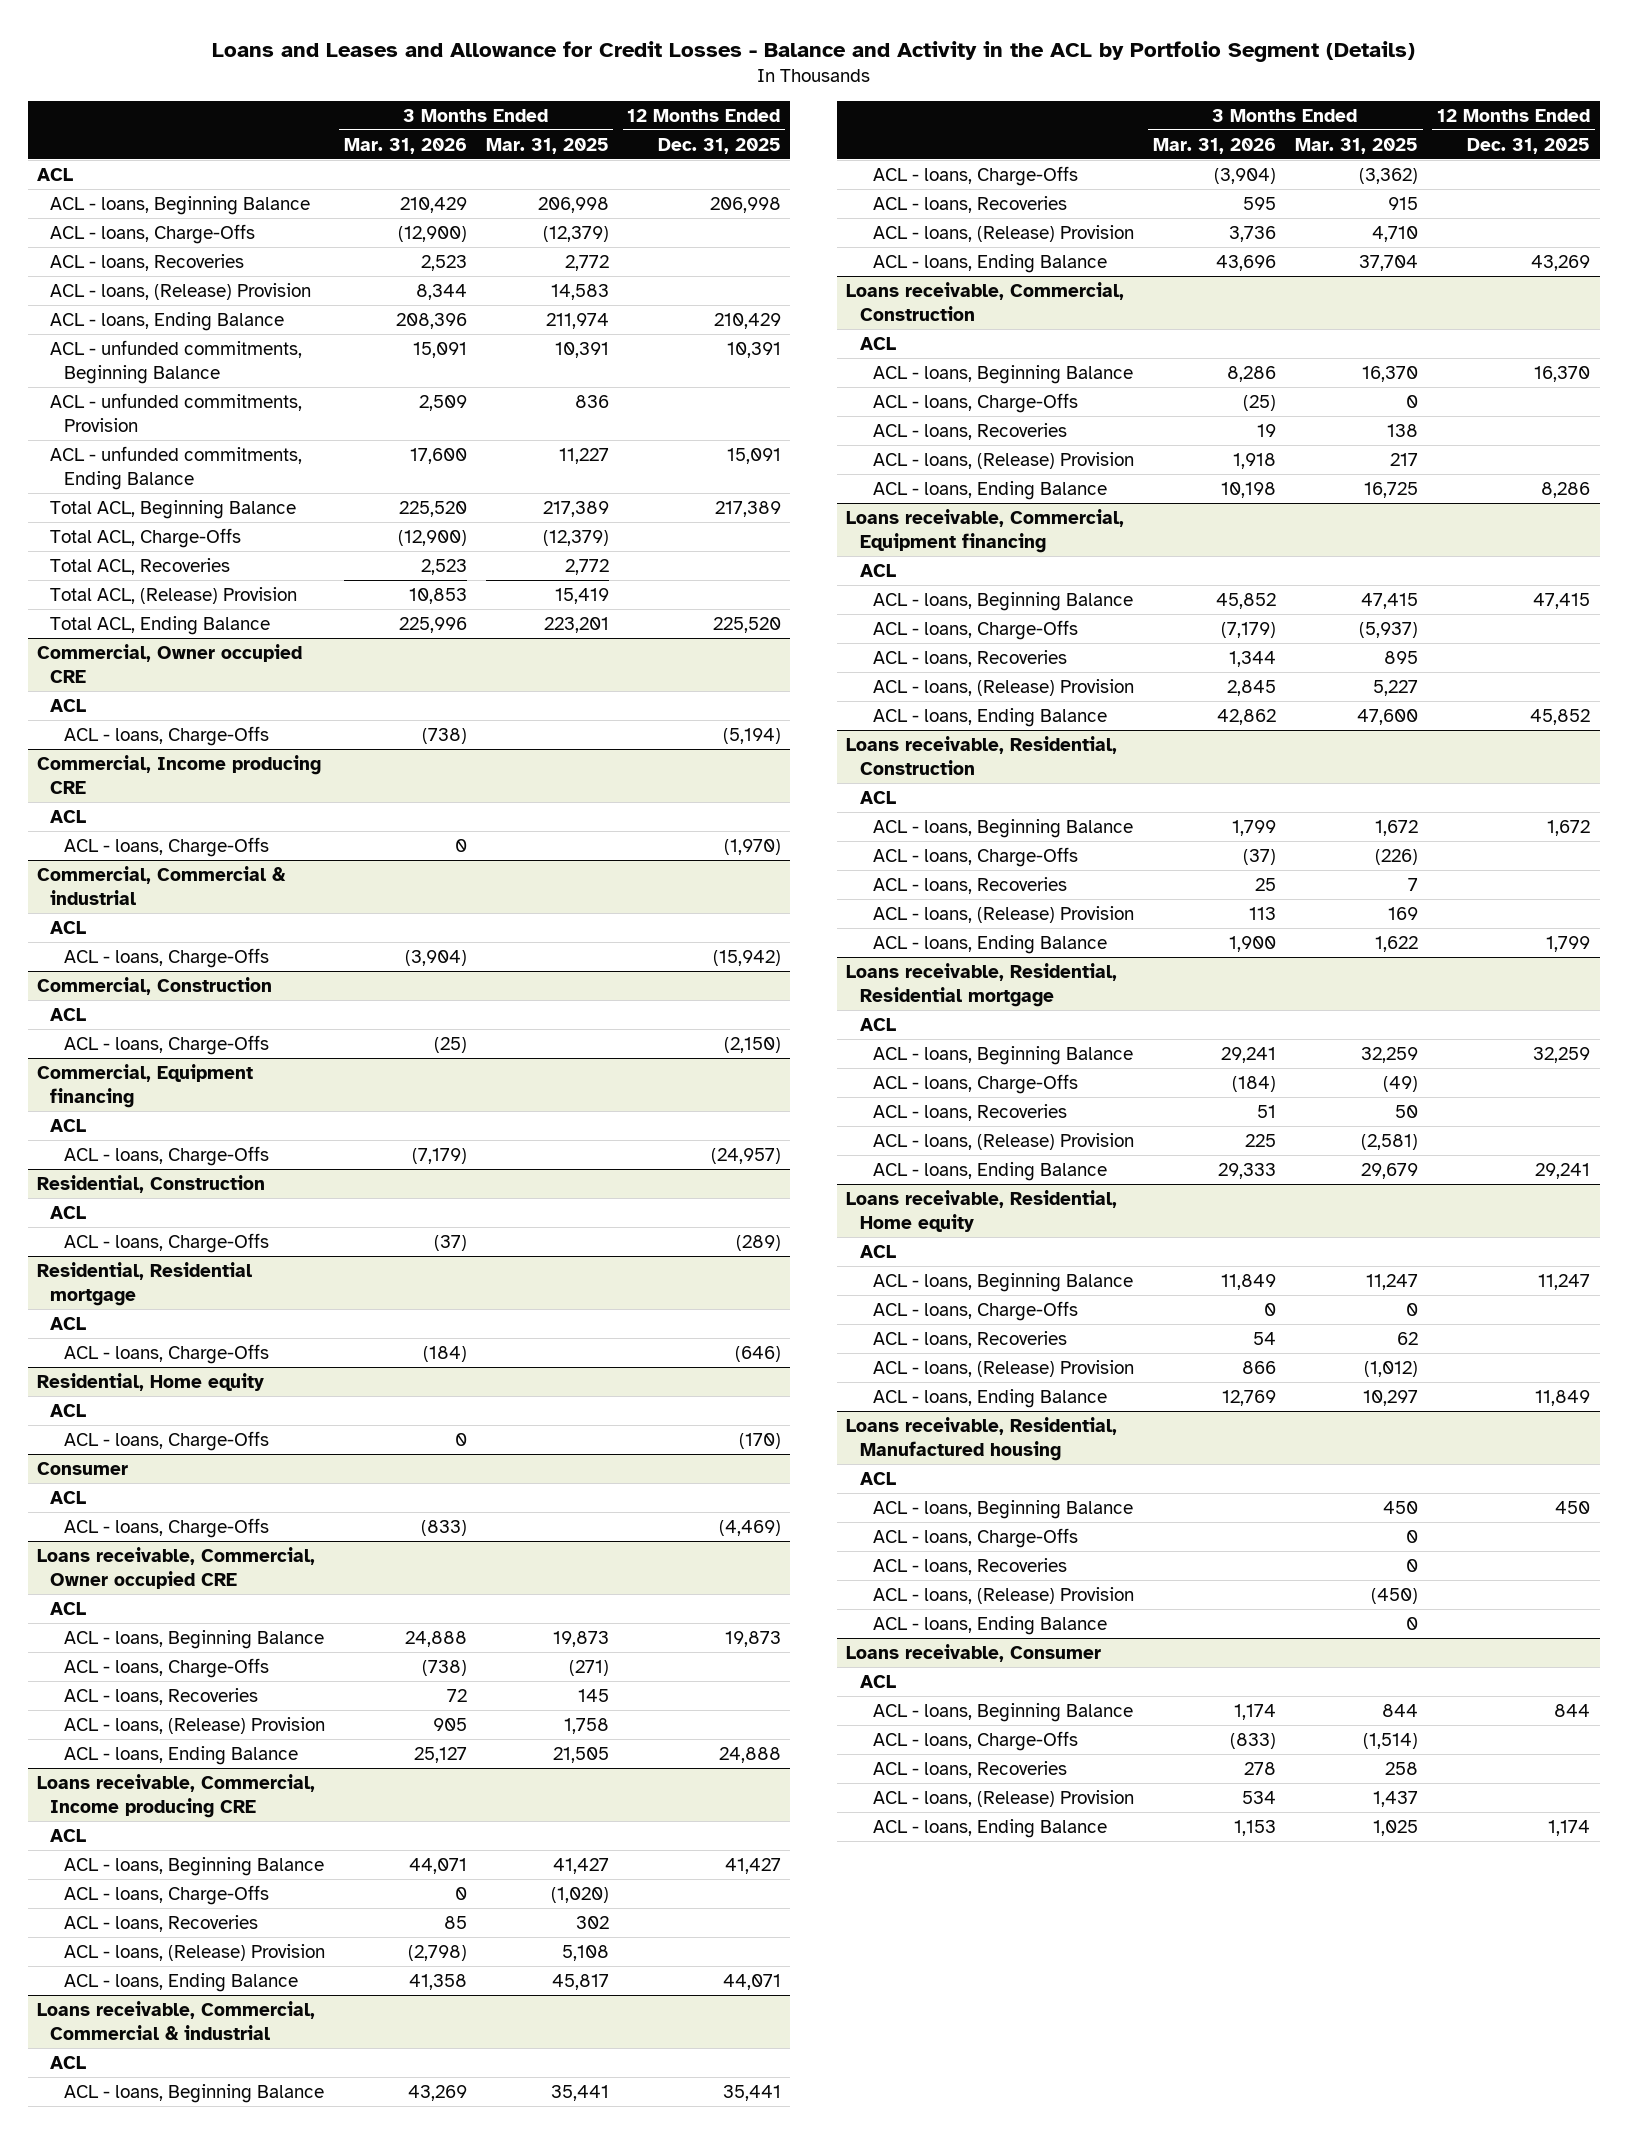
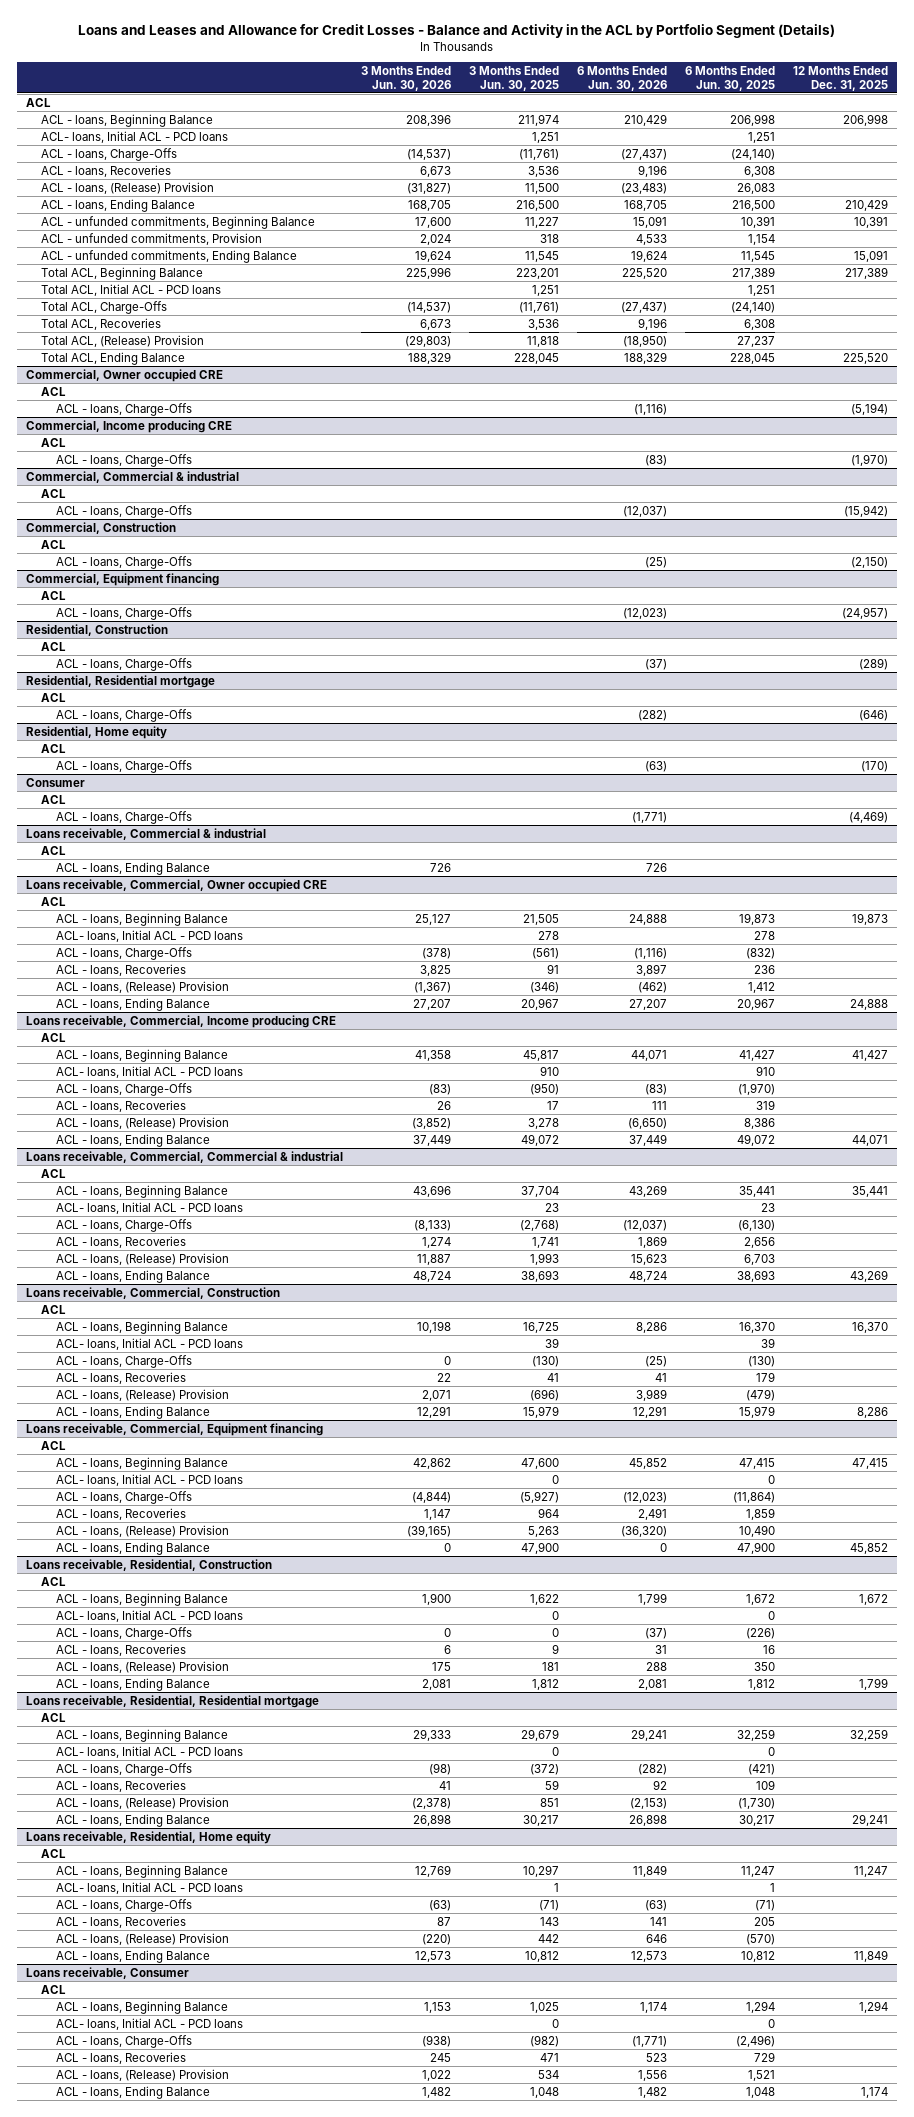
- | 3 Months Ended Mar. 31, 2026 | 3 Months Ended Mar. 31, 2025 | 12 Months Ended Dec. 31, 2025
+ | 3 Months Ended Jun. 30, 2026 | 3 Months Ended Jun. 30, 2025 | 6 Months Ended Jun. 30, 2026 | 6 Months Ended Jun. 30, 2025 | 12 Months Ended Dec. 31, 2025
+ ACL- loans, Initial ACL - PCD loans | | 1,251 | | 1,251 |
+ Total ACL, Initial ACL - PCD loans | | 1,251 | | 1,251 |
+ Loans receivable, Commercial & industrial
+ ACL
+ ACL - loans, Ending Balance | 726 | | 726 | |
@ Loans receivable, Commercial, Owner occupied CRE
+ ACL- loans, Initial ACL - PCD loans | | 278 | | 278 |
@ Loans receivable, Commercial, Income producing CRE
+ ACL- loans, Initial ACL - PCD loans | | 910 | | 910 |
@ Loans receivable, Commercial, Commercial & industrial
+ ACL- loans, Initial ACL - PCD loans | | 23 | | 23 |
@ Loans receivable, Commercial, Construction
+ ACL- loans, Initial ACL - PCD loans | | 39 | | 39 |
@ Loans receivable, Commercial, Equipment financing
+ ACL- loans, Initial ACL - PCD loans | | 0 | | 0 |
@ Loans receivable, Residential, Construction
+ ACL- loans, Initial ACL - PCD loans | | 0 | | 0 |
@ Loans receivable, Residential, Residential mortgage
+ ACL- loans, Initial ACL - PCD loans | | 0 | | 0 |
@ Loans receivable, Residential, Home equity
+ ACL- loans, Initial ACL - PCD loans | | 1 | | 1 |
- Loans receivable, Residential, Manufactured housing
- ACL
- ACL - loans, Beginning Balance | | 450 | 450
- ACL - loans, Charge-Offs | | 0 |
- ACL - loans, Recoveries | | 0 |
- ACL - loans, (Release) Provision | | (450) |
- ACL - loans, Ending Balance | | 0 |
@ Loans receivable, Consumer
- ACL - loans, Beginning Balance | 1,174 | 844 | 844
+ ACL - loans, Beginning Balance | 1,153 | 1,025 | 1,174 | 1,294 | 1,294
+ ACL- loans, Initial ACL - PCD loans | | 0 | | 0 |

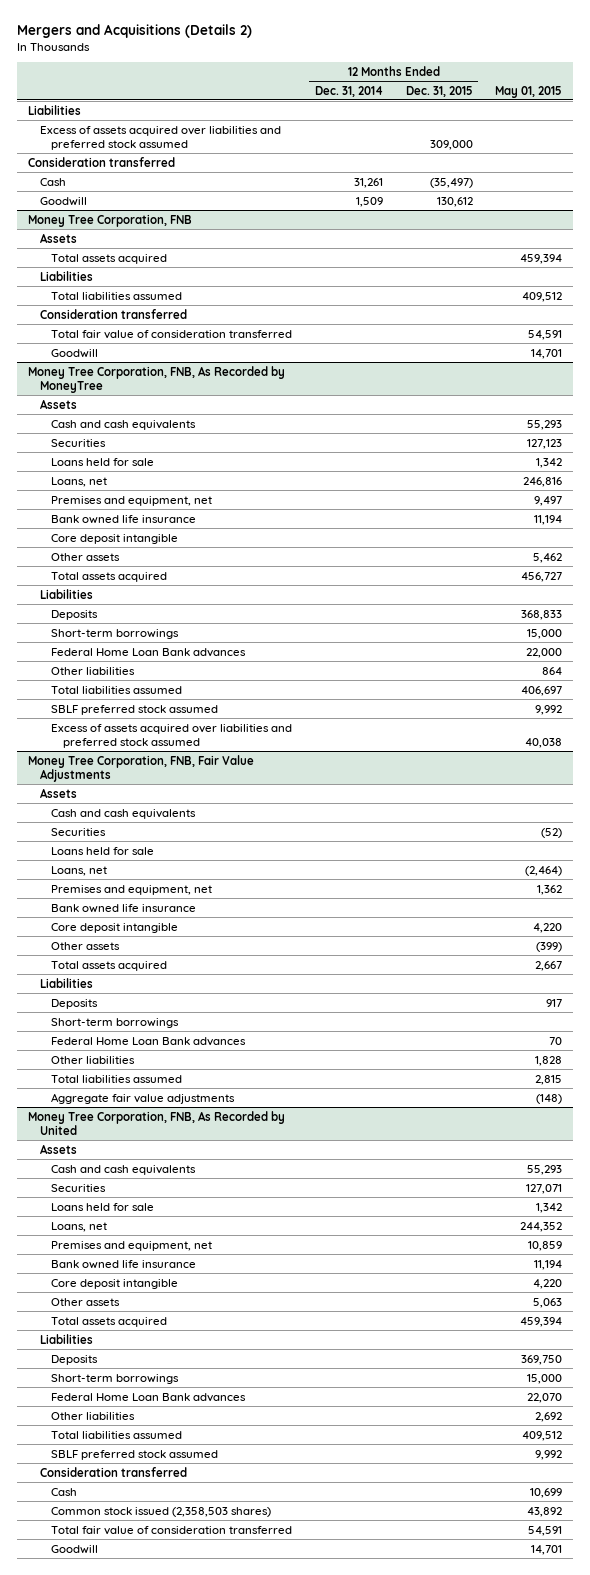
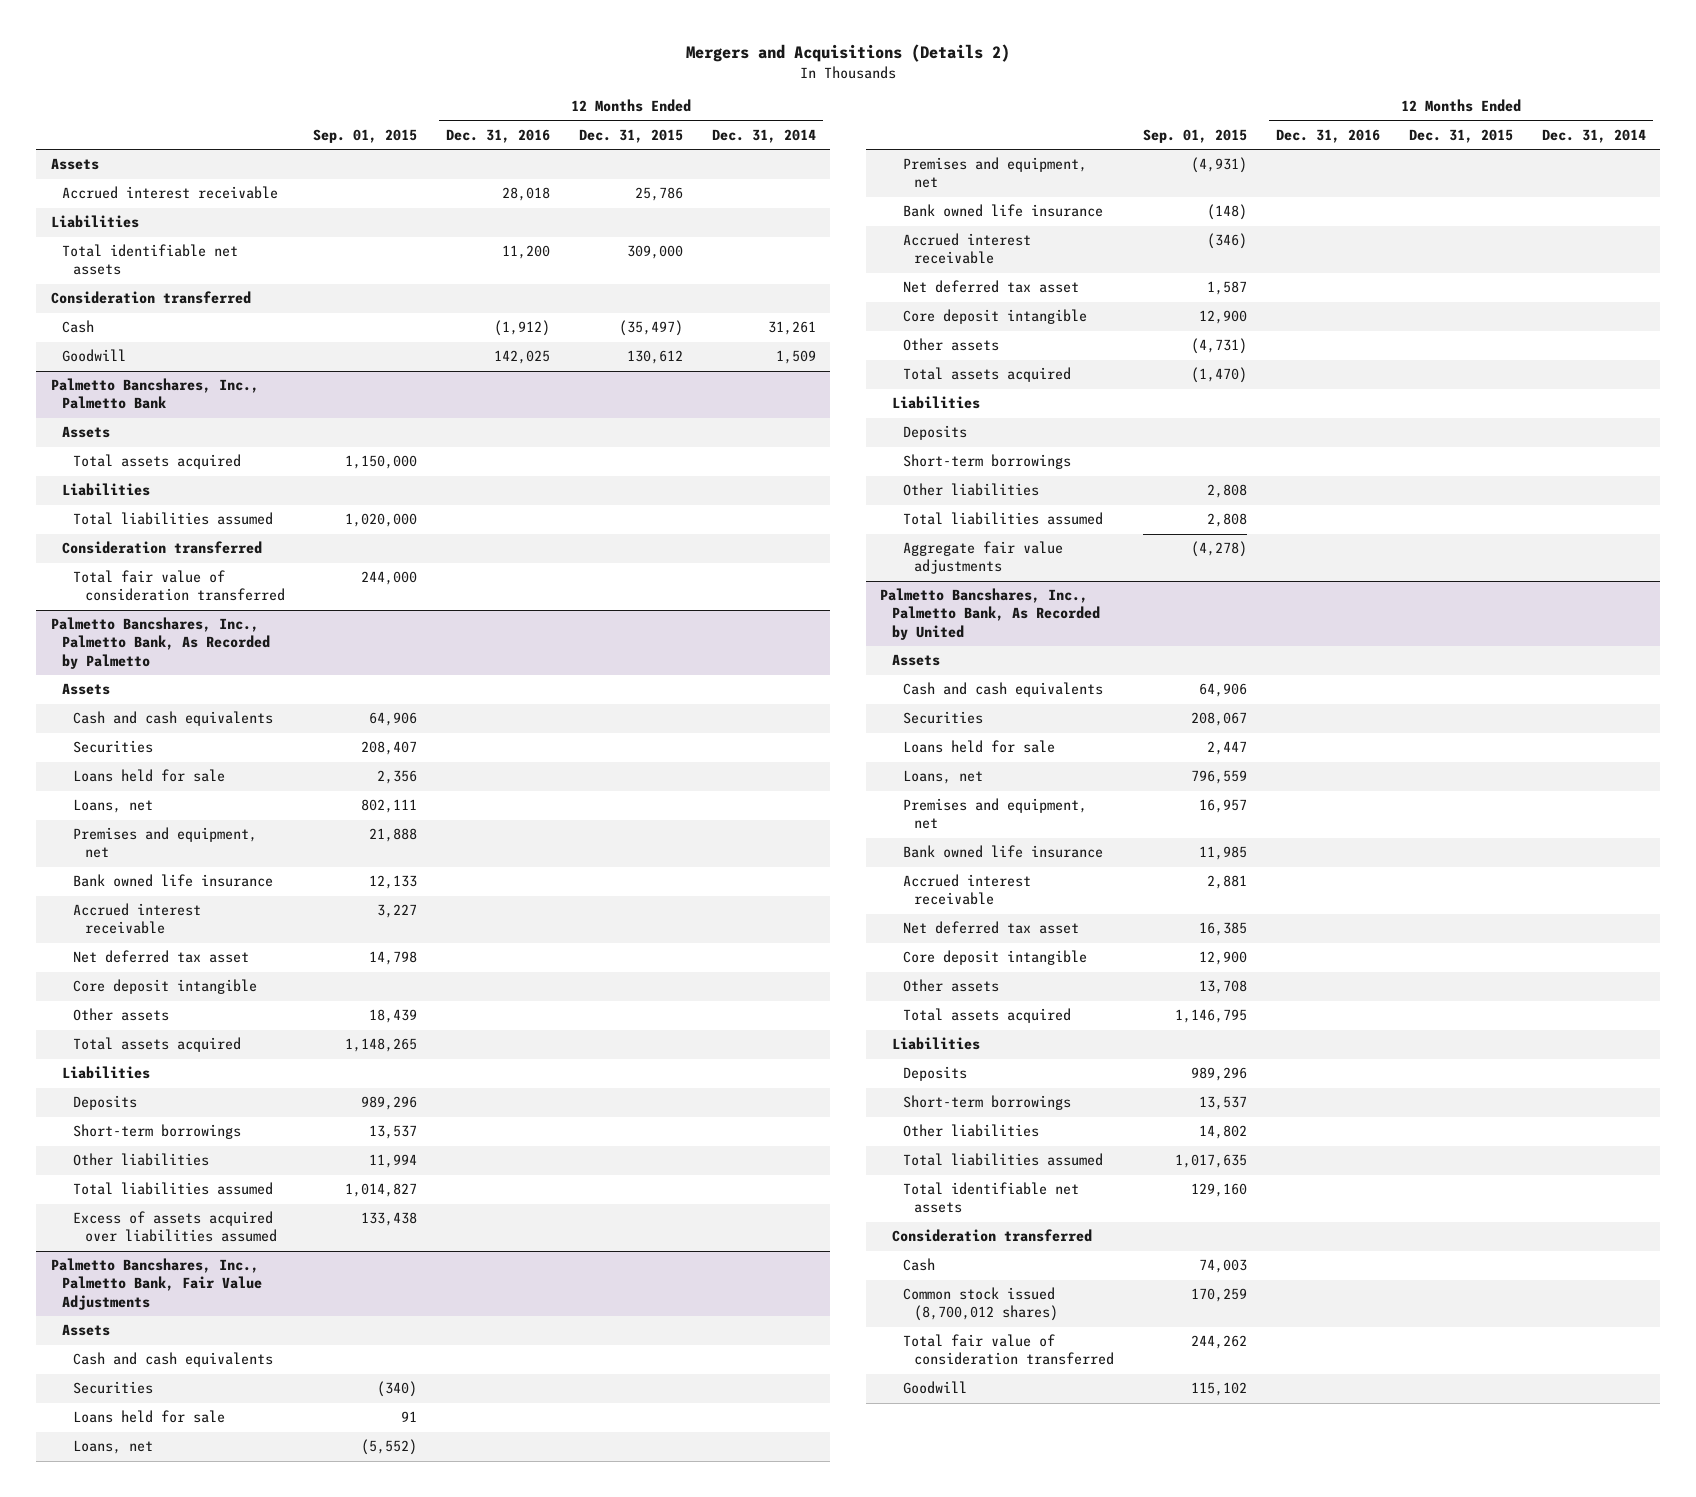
- | 12 Months Ended Dec. 31, 2014 | 12 Months Ended Dec. 31, 2015 | May 01, 2015
+ | Sep. 01, 2015 | 12 Months Ended Dec. 31, 2016 | 12 Months Ended Dec. 31, 2015 | 12 Months Ended Dec. 31, 2014
+ Assets
+ Accrued interest receivable | | 28,018 | 25,786 |
- Excess of assets acquired over liabilities and preferred stock assumed | | 309,000 |
+ Total identifiable net assets | | 11,200 | 309,000 |
- Money Tree Corporation, FNB
- Assets
- Total assets acquired | | | 459,394
- Liabilities
- Total liabilities assumed | | | 409,512
- Consideration transferred
- Total fair value of consideration transferred | | | 54,591
- Goodwill | | | 14,701
- Money Tree Corporation, FNB, As Recorded by MoneyTree
- Assets
- Cash and cash equivalents | | | 55,293
- Securities | | | 127,123
- Loans held for sale | | | 1,342
- Loans, net | | | 246,816
- Premises and equipment, net | | | 9,497
- Bank owned life insurance | | | 11,194
- Core deposit intangible
- Other assets | | | 5,462
- Total assets acquired | | | 456,727
- Liabilities
- Deposits | | | 368,833
- Short-term borrowings | | | 15,000
- Federal Home Loan Bank advances | | | 22,000
- Other liabilities | | | 864
- Total liabilities assumed | | | 406,697
- SBLF preferred stock assumed | | | 9,992
- Excess of assets acquired over liabilities and preferred stock assumed | | | 40,038
- Money Tree Corporation, FNB, Fair Value Adjustments
- Assets
- Cash and cash equivalents
- Securities | | | (52)
- Loans held for sale
- Loans, net | | | (2,464)
- Premises and equipment, net | | | 1,362
- Bank owned life insurance
- Core deposit intangible | | | 4,220
- Other assets | | | (399)
- Total assets acquired | | | 2,667
- Liabilities
- Deposits | | | 917
- Short-term borrowings
- Federal Home Loan Bank advances | | | 70
- Other liabilities | | | 1,828
- Total liabilities assumed | | | 2,815
- Aggregate fair value adjustments | | | (148)
- Money Tree Corporation, FNB, As Recorded by United
- Assets
- Cash and cash equivalents | | | 55,293
- Securities | | | 127,071
- Loans held for sale | | | 1,342
- Loans, net | | | 244,352
- Premises and equipment, net | | | 10,859
- Bank owned life insurance | | | 11,194
- Core deposit intangible | | | 4,220
- Other assets | | | 5,063
- Total assets acquired | | | 459,394
- Liabilities
- Deposits | | | 369,750
- Short-term borrowings | | | 15,000
- Federal Home Loan Bank advances | | | 22,070
- Other liabilities | | | 2,692
- Total liabilities assumed | | | 409,512
- SBLF preferred stock assumed | | | 9,992
- Consideration transferred
- Cash | | | 10,699
- Common stock issued (2,358,503 shares) | | | 43,892
- Total fair value of consideration transferred | | | 54,591
- Goodwill | | | 14,701
+ Palmetto Bancshares, Inc., Palmetto Bank
+ Assets
+ Total assets acquired | 1,150,000 | | |
+ Liabilities
+ Total liabilities assumed | 1,020,000 | | |
+ Consideration transferred
+ Total fair value of consideration transferred | 244,000 | | |
+ Palmetto Bancshares, Inc., Palmetto Bank, As Recorded by Palmetto
+ Assets
+ Cash and cash equivalents | 64,906 | | |
+ Securities | 208,407 | | |
+ Loans held for sale | 2,356 | | |
+ Loans, net | 802,111 | | |
+ Premises and equipment, net | 21,888 | | |
+ Bank owned life insurance | 12,133 | | |
+ Accrued interest receivable | 3,227 | | |
+ Net deferred tax asset | 14,798 | | |
+ Core deposit intangible
+ Other assets | 18,439 | | |
+ Total assets acquired | 1,148,265 | | |
+ Liabilities
+ Deposits | 989,296 | | |
+ Short-term borrowings | 13,537 | | |
+ Other liabilities | 11,994 | | |
+ Total liabilities assumed | 1,014,827 | | |
+ Excess of assets acquired over liabilities assumed | 133,438 | | |
+ Palmetto Bancshares, Inc., Palmetto Bank, Fair Value Adjustments
+ Assets
+ Cash and cash equivalents
+ Securities | (340) | | |
+ Loans held for sale | 91 | | |
+ Loans, net | (5,552) | | |
+ Premises and equipment, net | (4,931) | | |
+ Bank owned life insurance | (148) | | |
+ Accrued interest receivable | (346) | | |
+ Net deferred tax asset | 1,587 | | |
+ Core deposit intangible | 12,900 | | |
+ Other assets | (4,731) | | |
+ Total assets acquired | (1,470) | | |
+ Liabilities
+ Deposits
+ Short-term borrowings
+ Other liabilities | 2,808 | | |
+ Total liabilities assumed | 2,808 | | |
+ Aggregate fair value adjustments | (4,278) | | |
+ Palmetto Bancshares, Inc., Palmetto Bank, As Recorded by United
+ Assets
+ Cash and cash equivalents | 64,906 | | |
+ Securities | 208,067 | | |
+ Loans held for sale | 2,447 | | |
+ Loans, net | 796,559 | | |
+ Premises and equipment, net | 16,957 | | |
+ Bank owned life insurance | 11,985 | | |
+ Accrued interest receivable | 2,881 | | |
+ Net deferred tax asset | 16,385 | | |
+ Core deposit intangible | 12,900 | | |
+ Other assets | 13,708 | | |
+ Total assets acquired | 1,146,795 | | |
+ Liabilities
+ Deposits | 989,296 | | |
+ Short-term borrowings | 13,537 | | |
+ Other liabilities | 14,802 | | |
+ Total liabilities assumed | 1,017,635 | | |
+ Total identifiable net assets | 129,160 | | |
+ Consideration transferred
+ Cash | 74,003 | | |
+ Common stock issued (8,700,012 shares) | 170,259 | | |
+ Total fair value of consideration transferred | 244,262 | | |
+ Goodwill | 115,102 | | |

